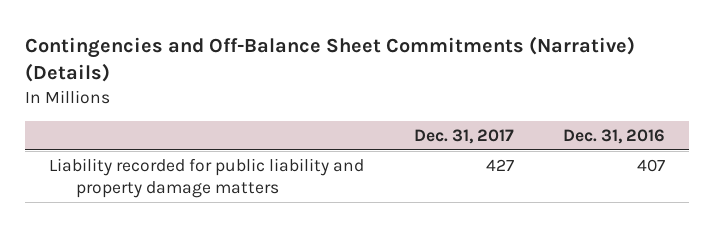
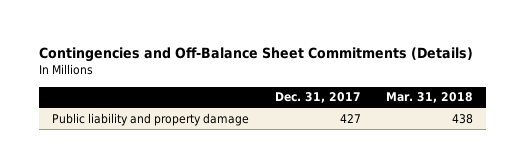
- Contingencies and Off-Balance Sheet Commitments (Narrative) (Details)
+ Contingencies and Off-Balance Sheet Commitments (Details)
- | Dec. 31, 2017 | Dec. 31, 2016
+ | Dec. 31, 2017 | Mar. 31, 2018
- Liability recorded for public liability and property damage matters | 427 | 407
+ Public liability and property damage | 427 | 438

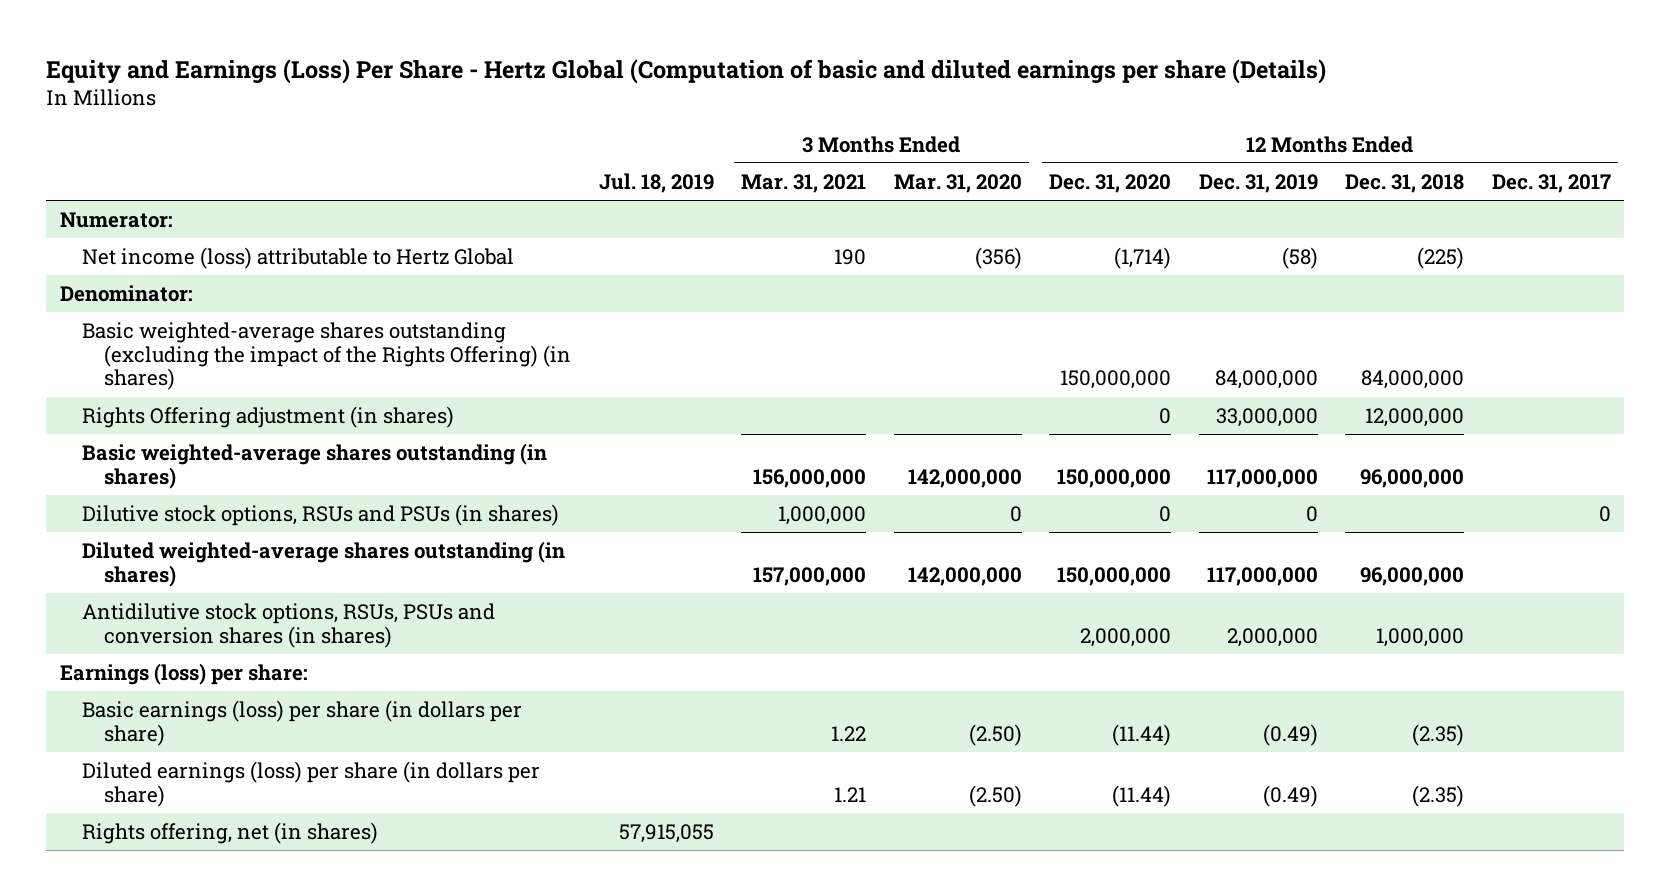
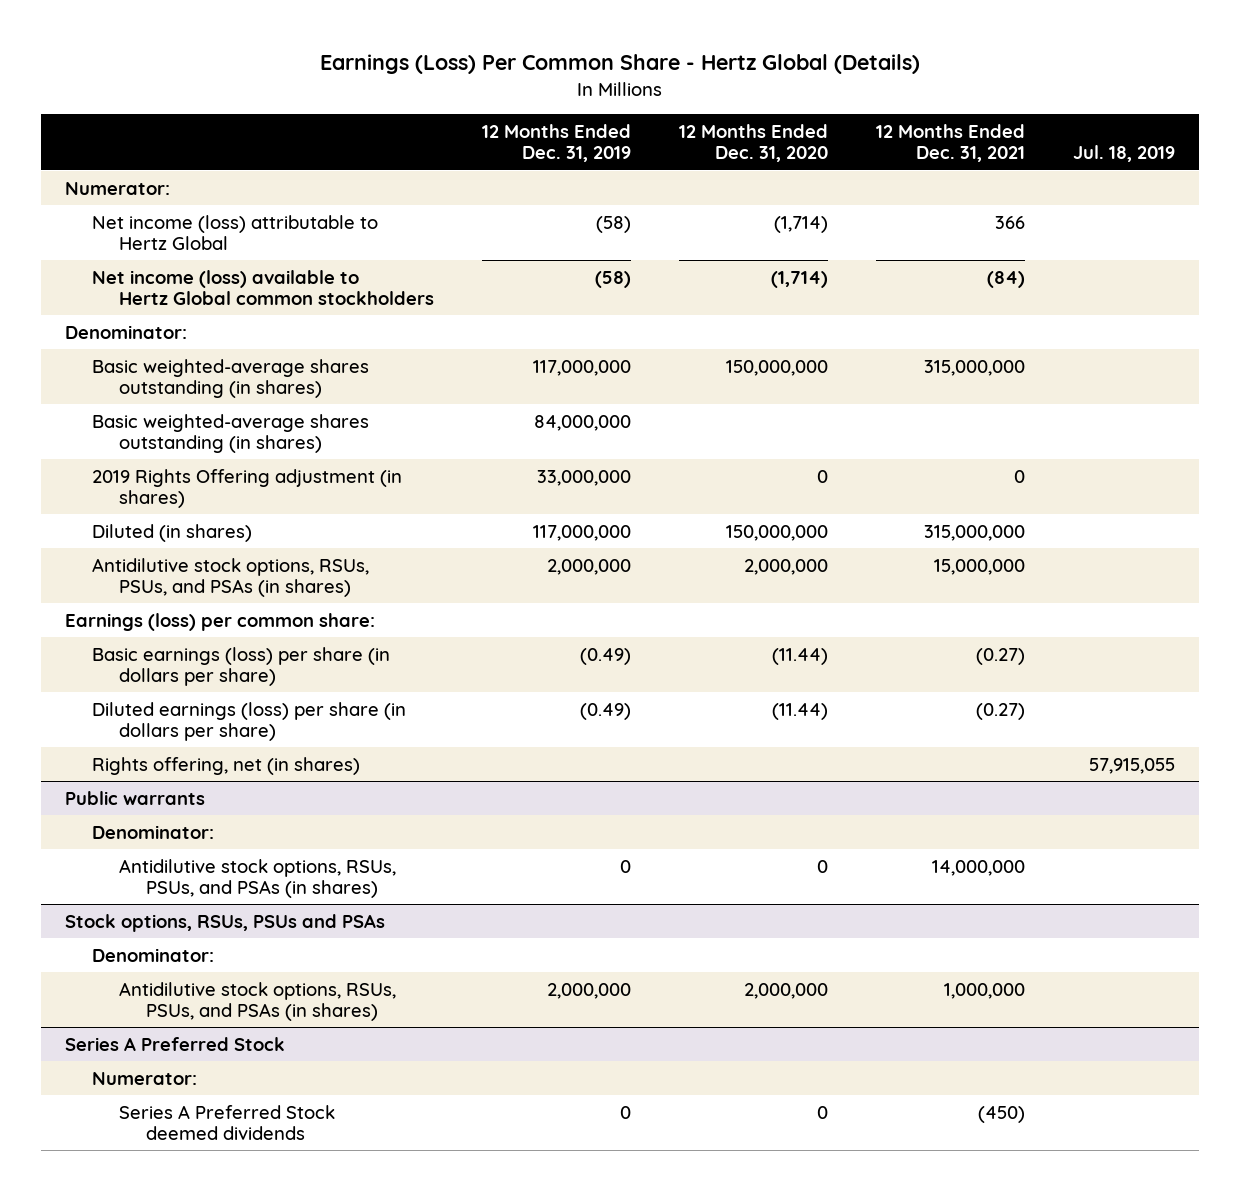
- Equity and Earnings (Loss) Per Share - Hertz Global (Computation of basic and diluted earnings per share (Details)
+ Earnings (Loss) Per Common Share - Hertz Global (Details)
- | Jul. 18, 2019 | 3 Months Ended Mar. 31, 2021 | 3 Months Ended Mar. 31, 2020 | 12 Months Ended Dec. 31, 2020 | 12 Months Ended Dec. 31, 2019 | 12 Months Ended Dec. 31, 2018 | 12 Months Ended Dec. 31, 2017
+ | 12 Months Ended Dec. 31, 2019 | 12 Months Ended Dec. 31, 2020 | 12 Months Ended Dec. 31, 2021 | Jul. 18, 2019
+ Net income (loss) available to Hertz Global common stockholders | (58) | (1,714) | (84) |
- Basic weighted-average shares outstanding (excluding the impact of the Rights Offering) (in shares) | | | | 150,000,000 | 84,000,000 | 84,000,000 |
- Rights Offering adjustment (in shares) | | | | 0 | 33,000,000 | 12,000,000 |
- Dilutive stock options, RSUs and PSUs (in shares) | | 1,000,000 | 0 | 0 | 0 | | 0
- Diluted weighted-average shares outstanding (in shares) | | 157,000,000 | 142,000,000 | 150,000,000 | 117,000,000 | 96,000,000 |
- Antidilutive stock options, RSUs, PSUs and conversion shares (in shares) | | | | 2,000,000 | 2,000,000 | 1,000,000 |
- Earnings (loss) per share:
+ Basic weighted-average shares outstanding (in shares) | 84,000,000 | | |
+ 2019 Rights Offering adjustment (in shares) | 33,000,000 | 0 | 0 |
+ Diluted (in shares) | 117,000,000 | 150,000,000 | 315,000,000 |
+ Antidilutive stock options, RSUs, PSUs, and PSAs (in shares) | 2,000,000 | 2,000,000 | 15,000,000 |
+ Earnings (loss) per common share:
+ Public warrants
+ Denominator:
+ Antidilutive stock options, RSUs, PSUs, and PSAs (in shares) | 0 | 0 | 14,000,000 |
+ Stock options, RSUs, PSUs and PSAs
+ Denominator:
+ Antidilutive stock options, RSUs, PSUs, and PSAs (in shares) | 2,000,000 | 2,000,000 | 1,000,000 |
+ Series A Preferred Stock
+ Numerator:
+ Series A Preferred Stock deemed dividends | 0 | 0 | (450) |

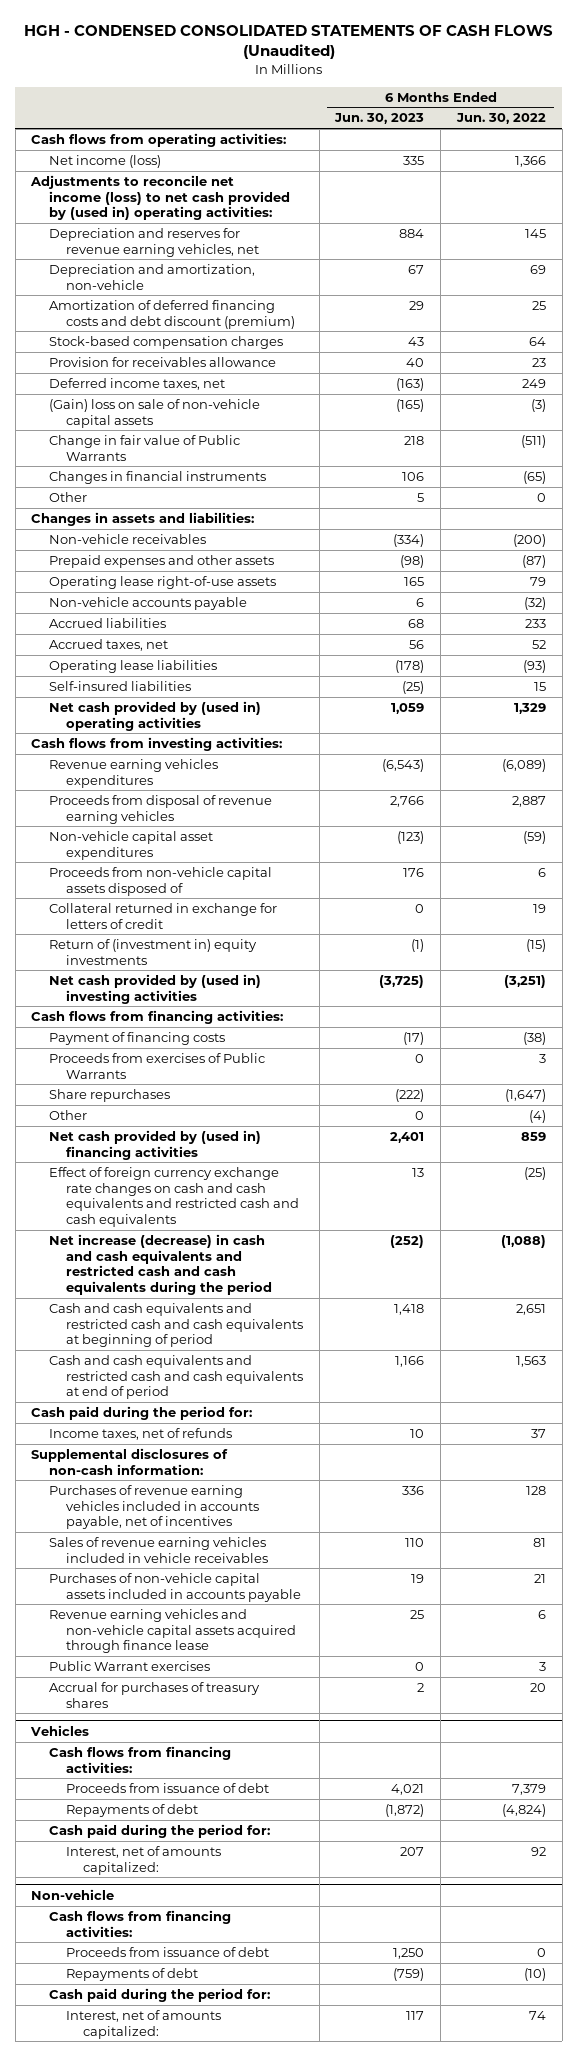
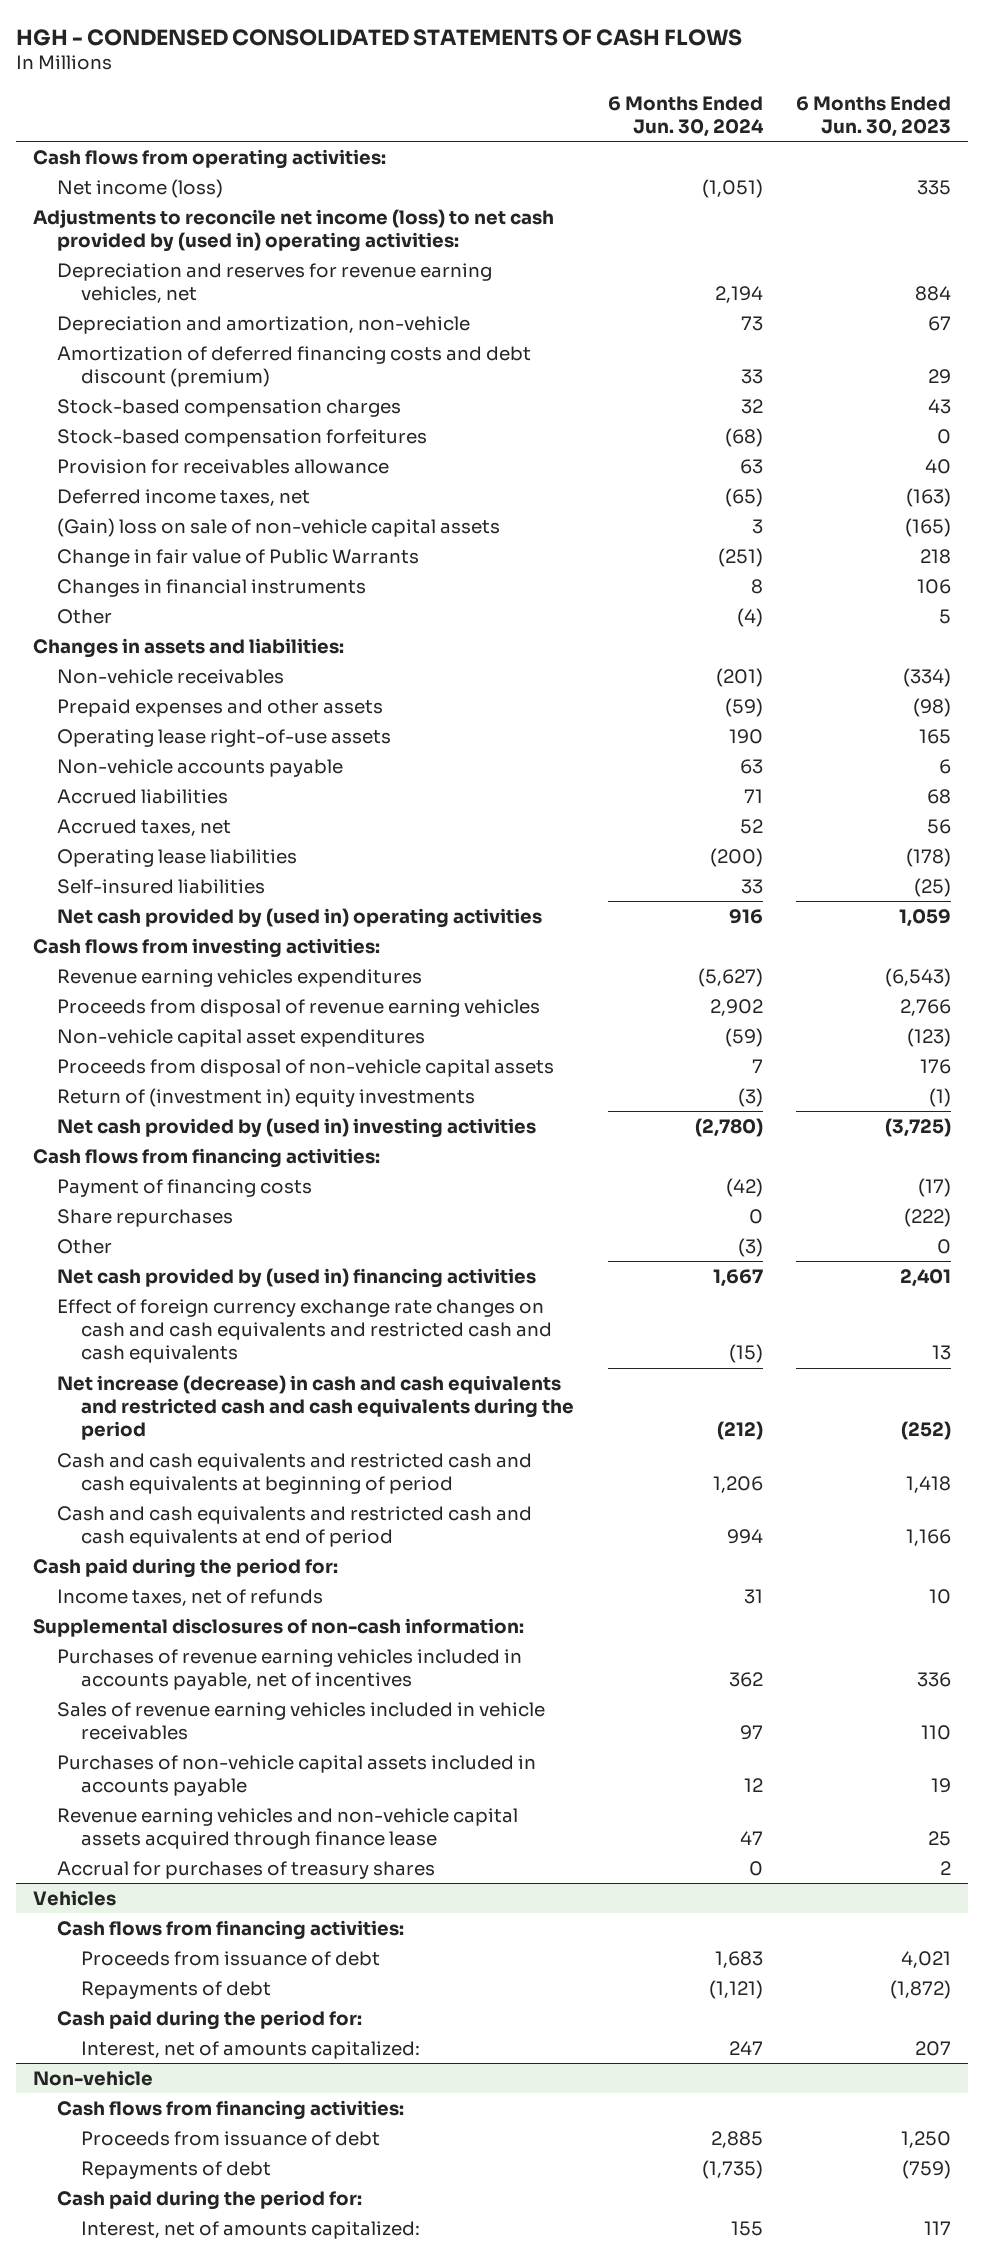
- HGH - CONDENSED CONSOLIDATED STATEMENTS OF CASH FLOWS (Unaudited)
+ HGH - CONDENSED CONSOLIDATED STATEMENTS OF CASH FLOWS
- | 6 Months Ended Jun. 30, 2023 | 6 Months Ended Jun. 30, 2022
+ | 6 Months Ended Jun. 30, 2024 | 6 Months Ended Jun. 30, 2023
+ Stock-based compensation forfeitures | (68) | 0
- Proceeds from non-vehicle capital assets disposed of | 176 | 6
- Collateral returned in exchange for letters of credit | 0 | 19
+ Proceeds from disposal of non-vehicle capital assets | 7 | 176
- Proceeds from exercises of Public Warrants | 0 | 3
- Public Warrant exercises | 0 | 3

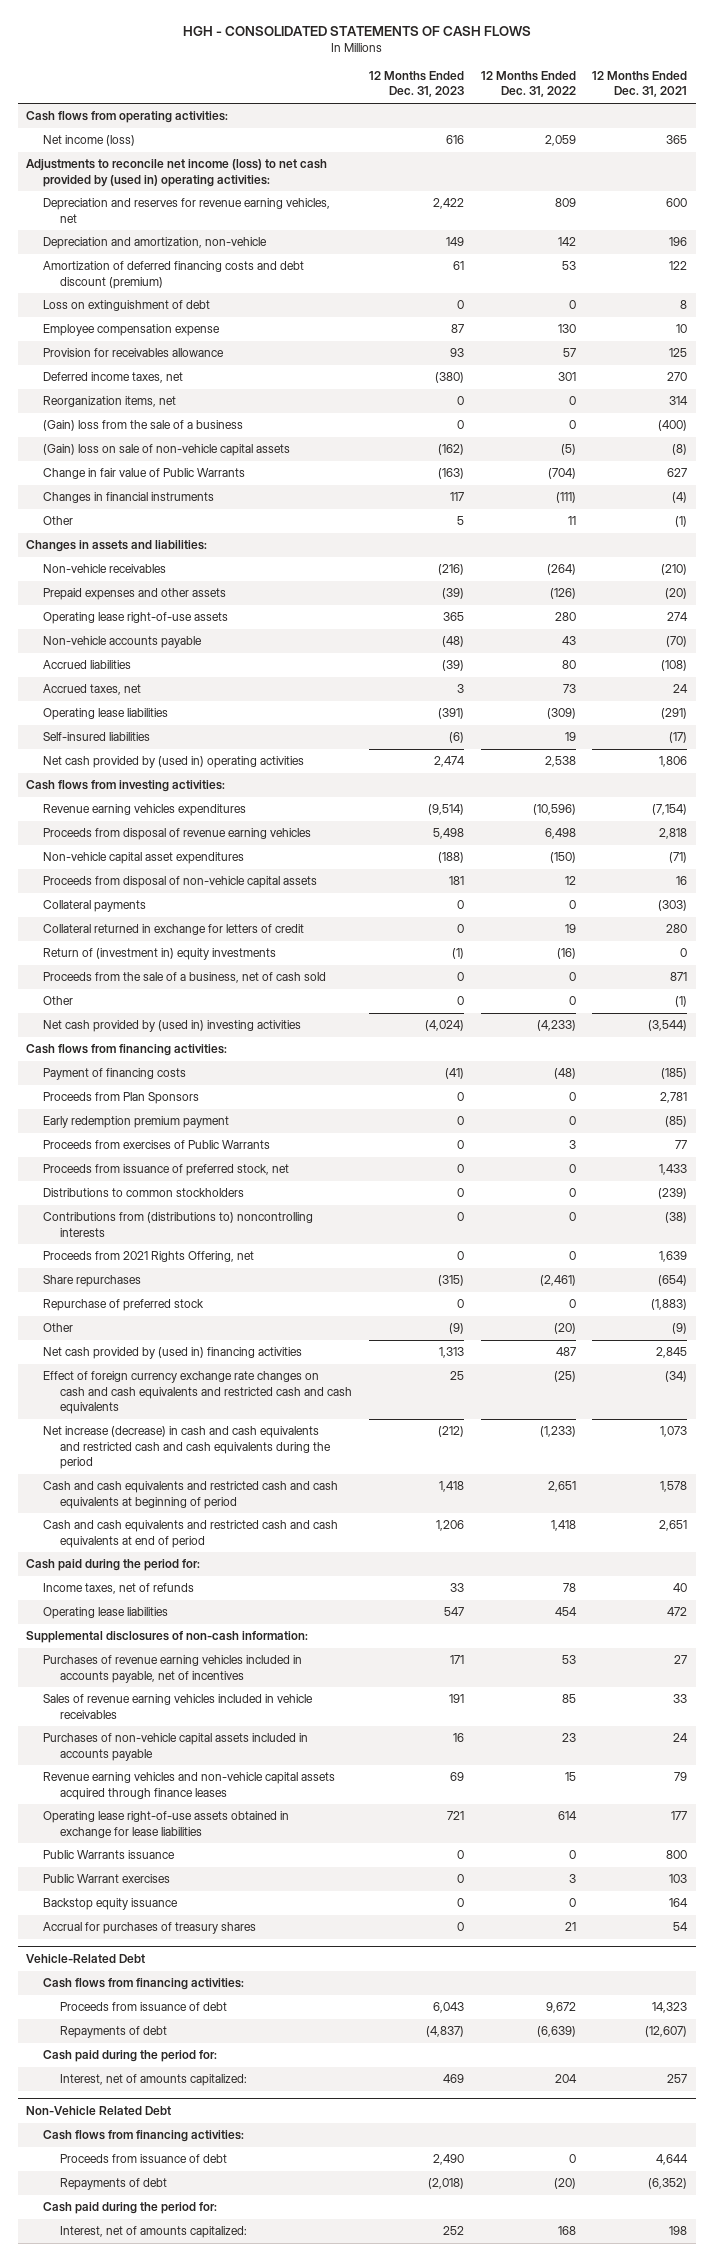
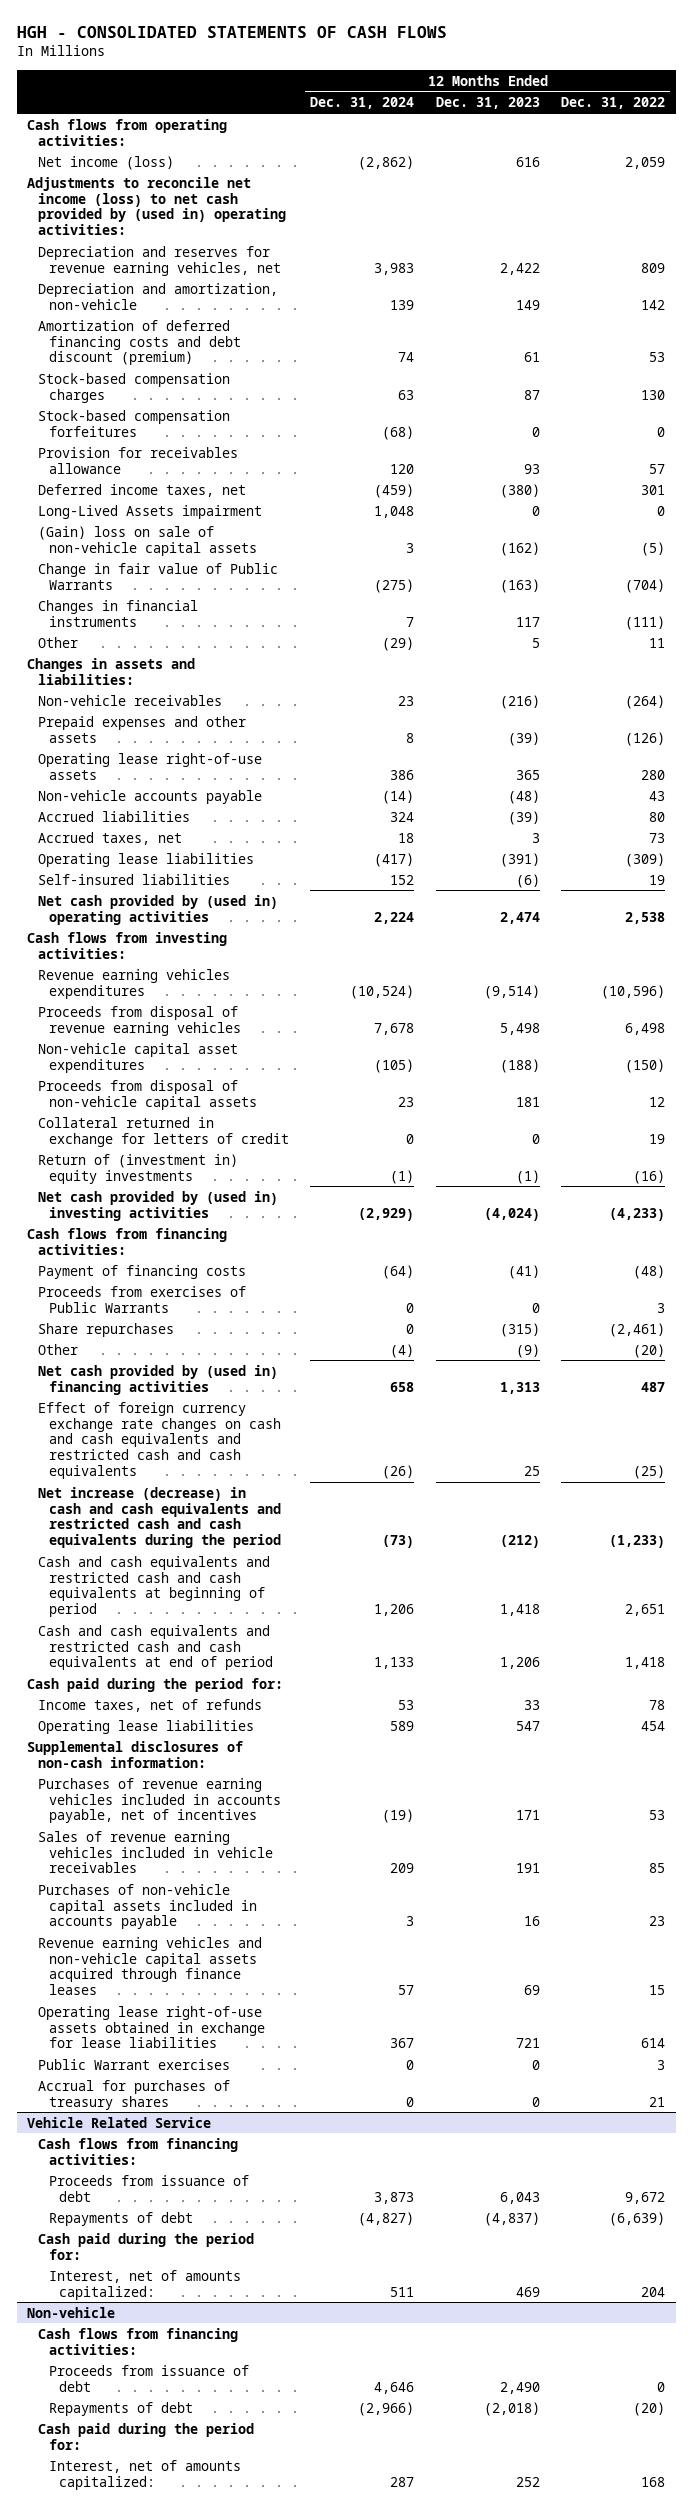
- | 12 Months Ended Dec. 31, 2023 | 12 Months Ended Dec. 31, 2022 | 12 Months Ended Dec. 31, 2021
+ | 12 Months Ended Dec. 31, 2024 | 12 Months Ended Dec. 31, 2023 | 12 Months Ended Dec. 31, 2022
- Loss on extinguishment of debt | 0 | 0 | 8
- Employee compensation expense | 87 | 130 | 10
+ Stock-based compensation charges | 63 | 87 | 130
+ Stock-based compensation forfeitures | (68) | 0 | 0
- Reorganization items, net | 0 | 0 | 314
- (Gain) loss from the sale of a business | 0 | 0 | (400)
+ Long-Lived Assets impairment | 1,048 | 0 | 0
- Collateral payments | 0 | 0 | (303)
- Proceeds from the sale of a business, net of cash sold | 0 | 0 | 871
- Other | 0 | 0 | (1)
- Proceeds from Plan Sponsors | 0 | 0 | 2,781
- Early redemption premium payment | 0 | 0 | (85)
- Proceeds from issuance of preferred stock, net | 0 | 0 | 1,433
- Distributions to common stockholders | 0 | 0 | (239)
- Contributions from (distributions to) noncontrolling interests | 0 | 0 | (38)
- Proceeds from 2021 Rights Offering, net | 0 | 0 | 1,639
- Repurchase of preferred stock | 0 | 0 | (1,883)
- Public Warrants issuance | 0 | 0 | 800
- Backstop equity issuance | 0 | 0 | 164
- Vehicle-Related Debt
+ Vehicle Related Service
- Non-Vehicle Related Debt
+ Non-vehicle

